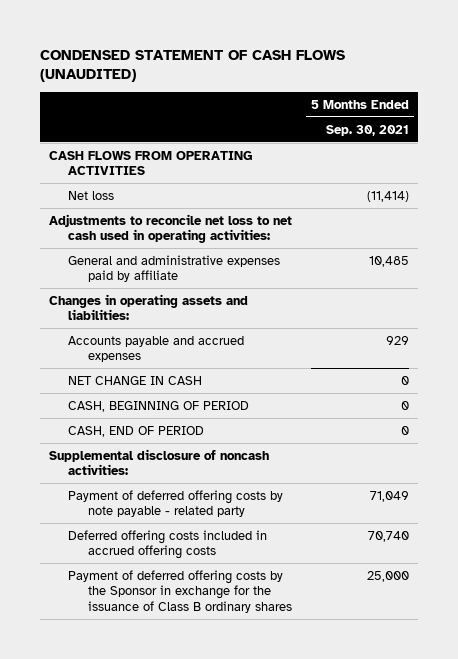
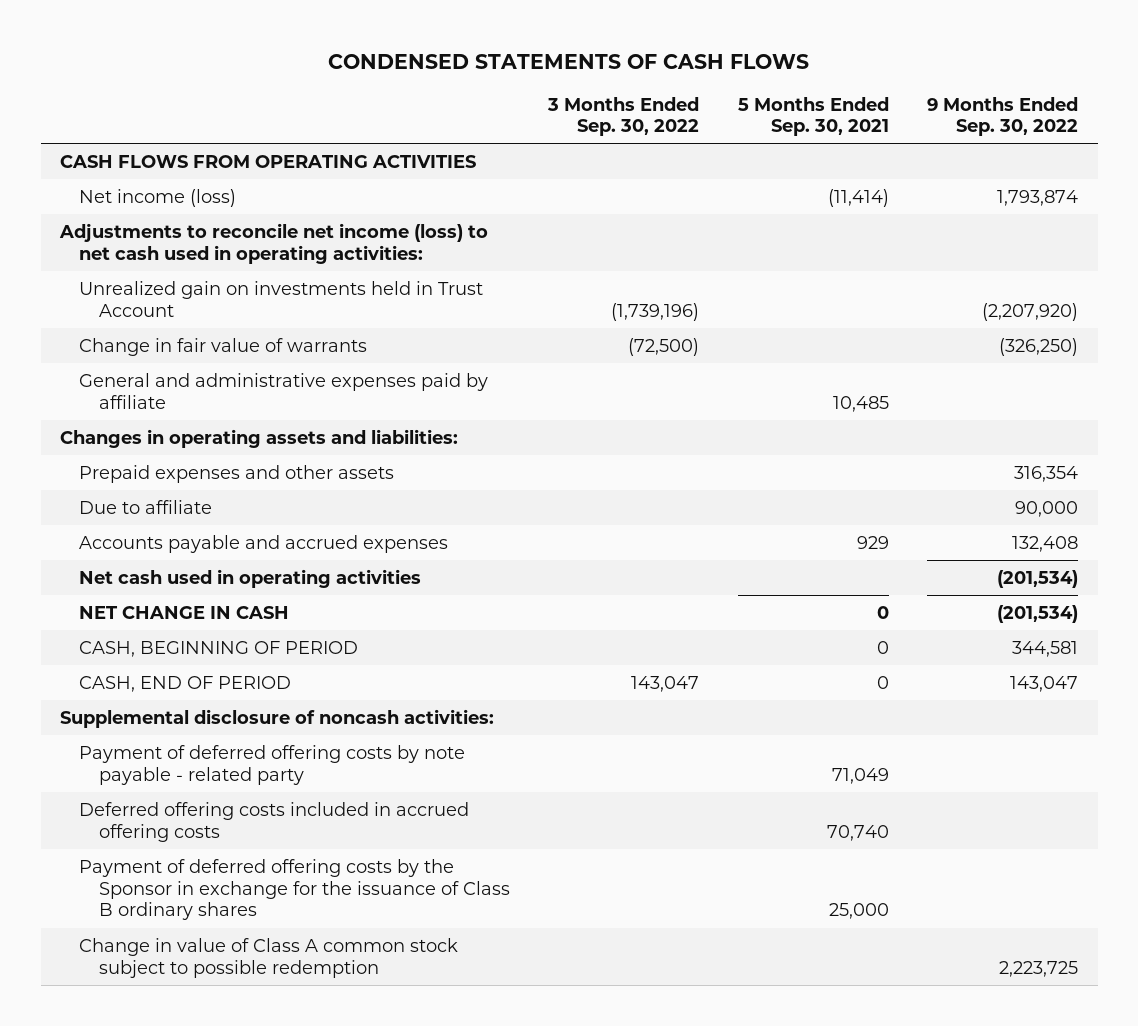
- CONDENSED STATEMENT OF CASH FLOWS (UNAUDITED)
+ CONDENSED STATEMENTS OF CASH FLOWS
- | 5 Months Ended Sep. 30, 2021
+ | 3 Months Ended Sep. 30, 2022 | 5 Months Ended Sep. 30, 2021 | 9 Months Ended Sep. 30, 2022
- Net loss | (11,414)
- Adjustments to reconcile net loss to net cash used in operating activities:
+ Net income (loss) | | (11,414) | 1,793,874
+ Adjustments to reconcile net income (loss) to net cash used in operating activities:
+ Unrealized gain on investments held in Trust Account | (1,739,196) | | (2,207,920)
+ Change in fair value of warrants | (72,500) | | (326,250)
+ Prepaid expenses and other assets | | | 316,354
+ Due to affiliate | | | 90,000
+ Net cash used in operating activities | | | (201,534)
+ Change in value of Class A common stock subject to possible redemption | | | 2,223,725

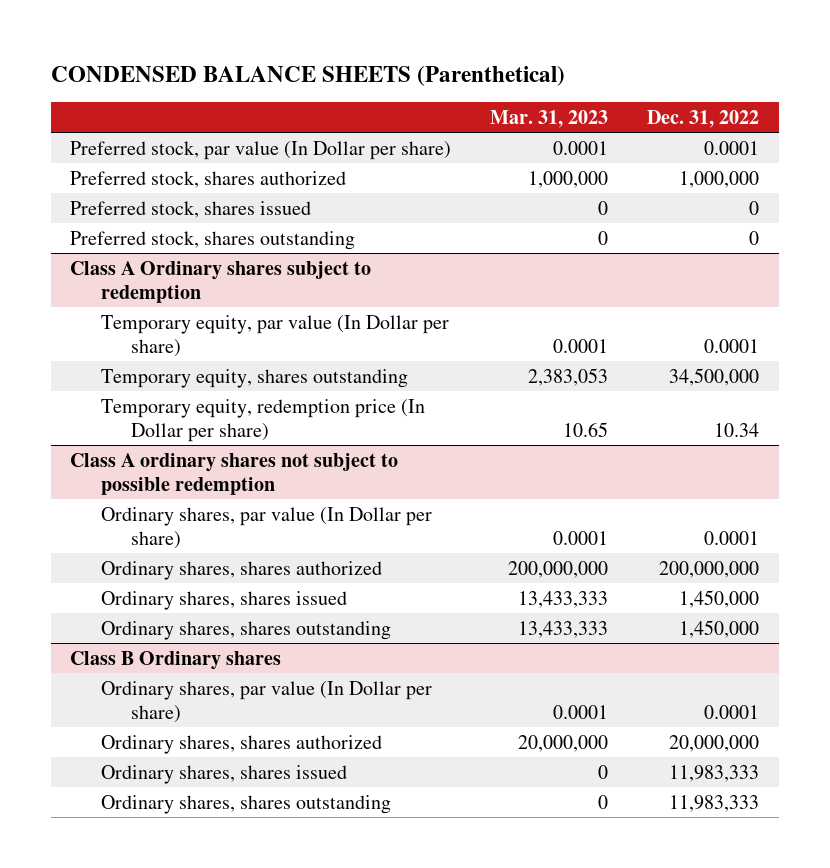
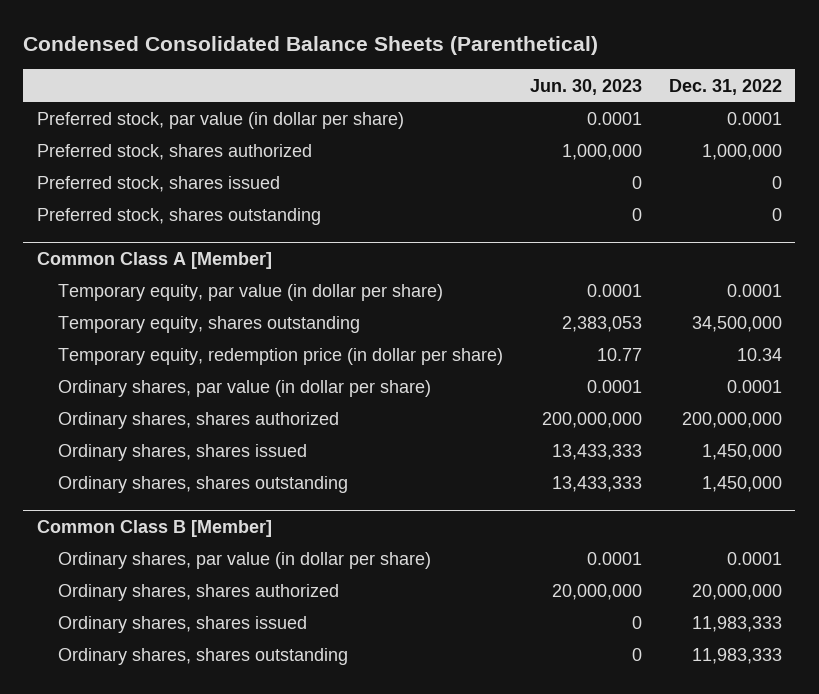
- CONDENSED BALANCE SHEETS (Parenthetical)
+ Condensed Consolidated Balance Sheets (Parenthetical)
- | Mar. 31, 2023 | Dec. 31, 2022
+ | Jun. 30, 2023 | Dec. 31, 2022
- Preferred stock, par value (In Dollar per share) | 0.0001 | 0.0001
+ Preferred stock, par value (in dollar per share) | 0.0001 | 0.0001
- Class A Ordinary shares subject to redemption
- Temporary equity, par value (In Dollar per share) | 0.0001 | 0.0001
+ Common Class A [Member]
+ Temporary equity, par value (in dollar per share) | 0.0001 | 0.0001
- Temporary equity, redemption price (In Dollar per share) | 10.65 | 10.34
- Class A ordinary shares not subject to possible redemption
- Ordinary shares, par value (In Dollar per share) | 0.0001 | 0.0001
+ Temporary equity, redemption price (in dollar per share) | 10.77 | 10.34
+ Ordinary shares, par value (in dollar per share) | 0.0001 | 0.0001
- Class B Ordinary shares
- Ordinary shares, par value (In Dollar per share) | 0.0001 | 0.0001
+ Common Class B [Member]
+ Ordinary shares, par value (in dollar per share) | 0.0001 | 0.0001

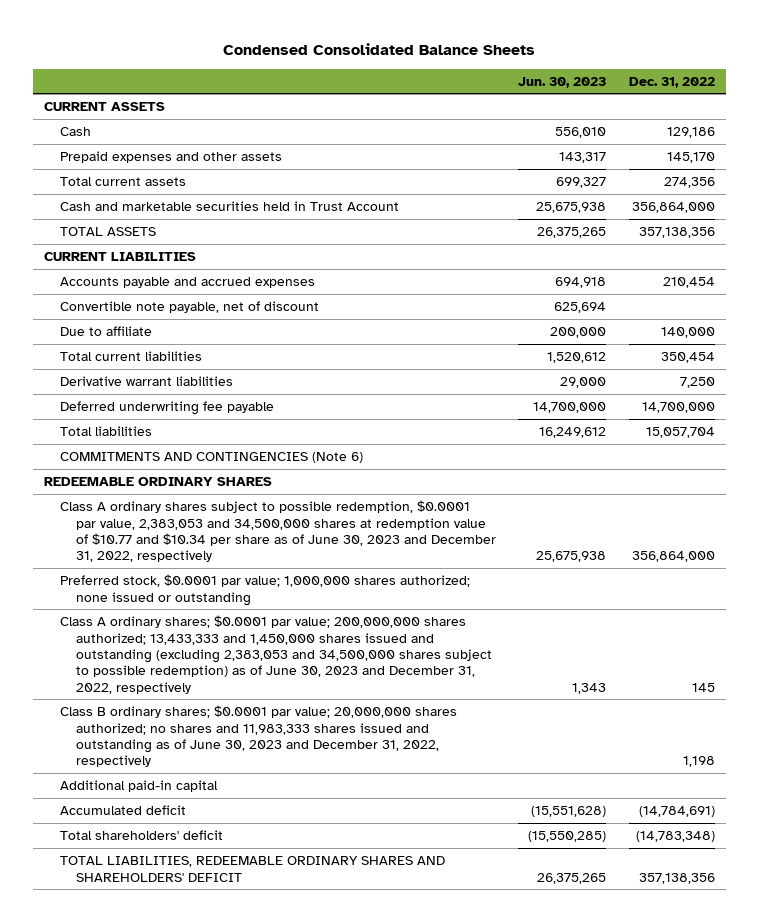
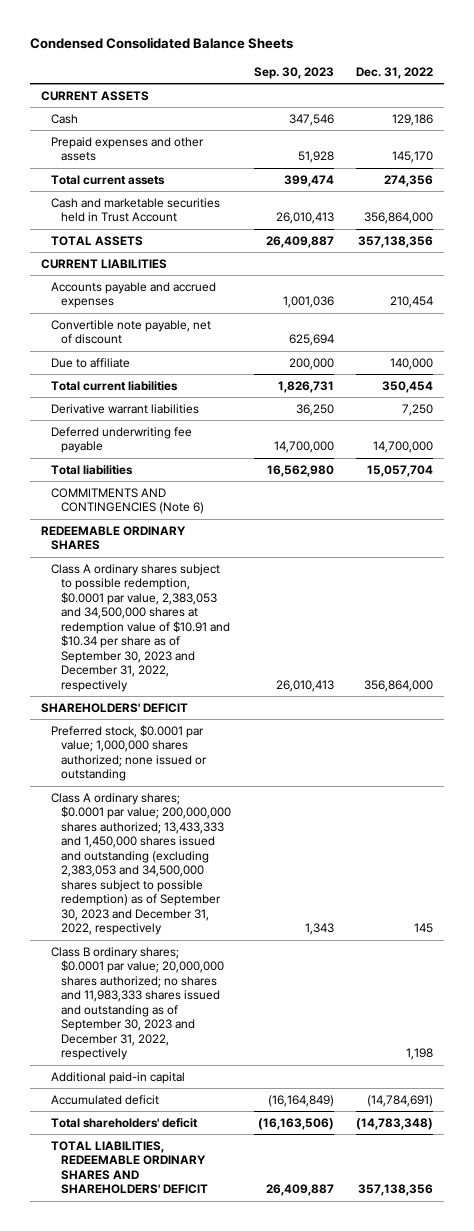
- | Jun. 30, 2023 | Dec. 31, 2022
+ | Sep. 30, 2023 | Dec. 31, 2022
- Class A ordinary shares subject to possible redemption, $0.0001 par value, 2,383,053 and 34,500,000 shares at redemption value of $10.77 and $10.34 per share as of June 30, 2023 and December 31, 2022, respectively | 25,675,938 | 356,864,000
+ Class A ordinary shares subject to possible redemption, $0.0001 par value, 2,383,053 and 34,500,000 shares at redemption value of $10.91 and $10.34 per share as of September 30, 2023 and December 31, 2022, respectively | 26,010,413 | 356,864,000
+ SHAREHOLDERS' DEFICIT
- Class A ordinary shares; $0.0001 par value; 200,000,000 shares authorized; 13,433,333 and 1,450,000 shares issued and outstanding (excluding 2,383,053 and 34,500,000 shares subject to possible redemption) as of June 30, 2023 and December 31, 2022, respectively | 1,343 | 145
- Class B ordinary shares; $0.0001 par value; 20,000,000 shares authorized; no shares and 11,983,333 shares issued and outstanding as of June 30, 2023 and December 31, 2022, respectively | | 1,198
+ Class A ordinary shares; $0.0001 par value; 200,000,000 shares authorized; 13,433,333 and 1,450,000 shares issued and outstanding (excluding 2,383,053 and 34,500,000 shares subject to possible redemption) as of September 30, 2023 and December 31, 2022, respectively | 1,343 | 145
+ Class B ordinary shares; $0.0001 par value; 20,000,000 shares authorized; no shares and 11,983,333 shares issued and outstanding as of September 30, 2023 and December 31, 2022, respectively | | 1,198

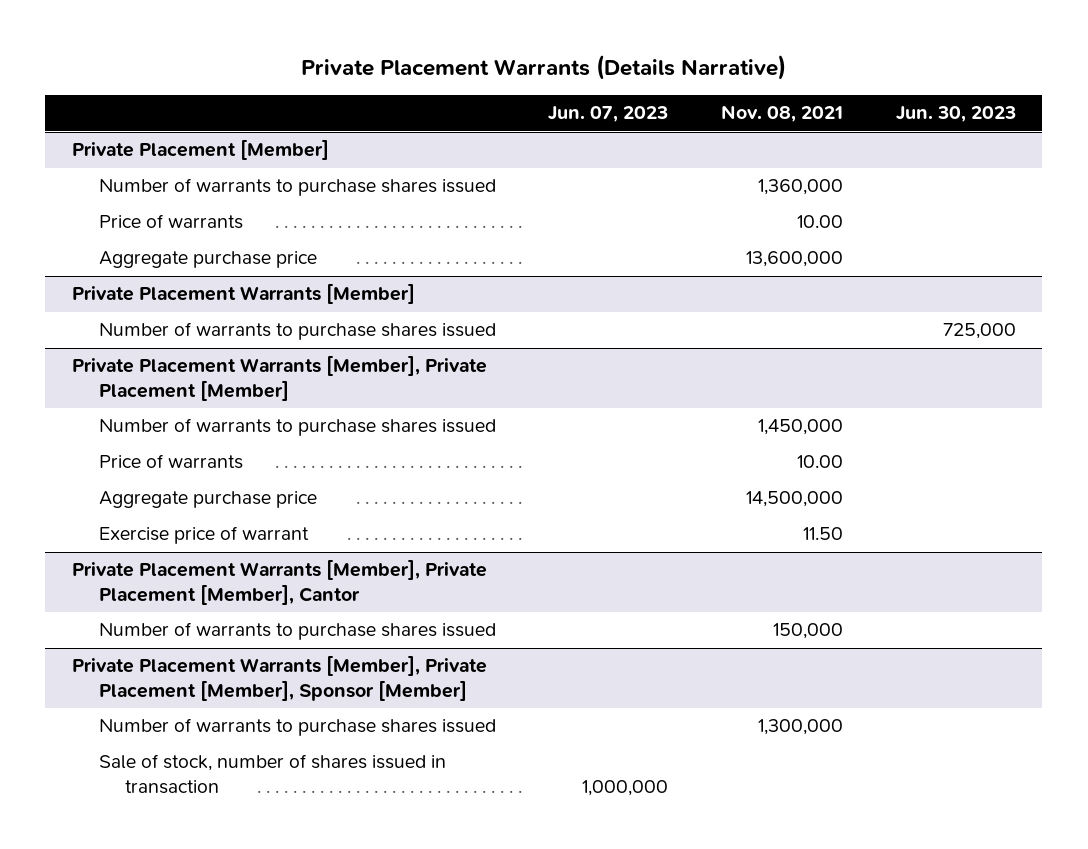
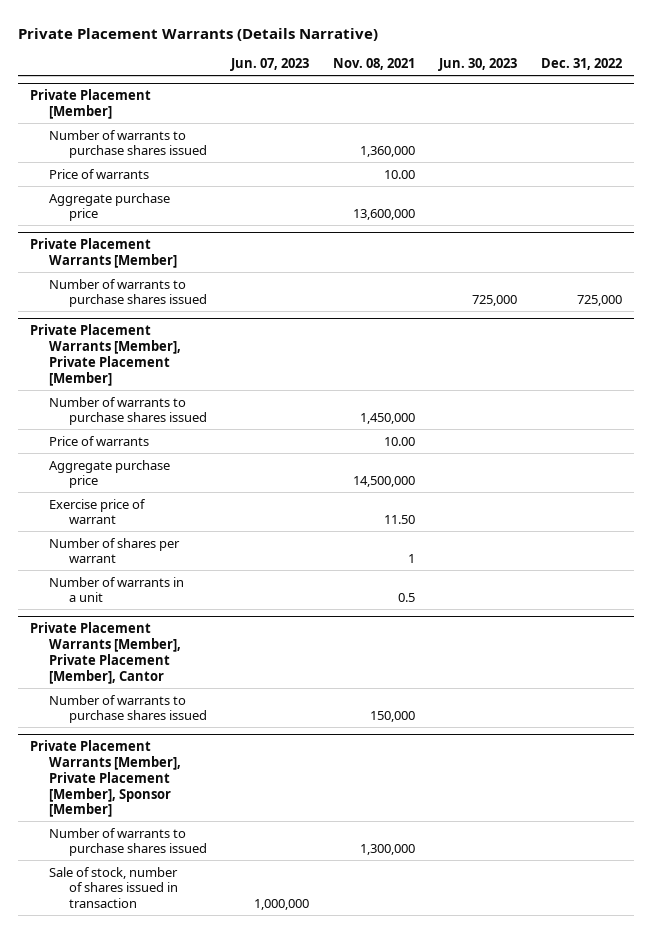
- | Jun. 07, 2023 | Nov. 08, 2021 | Jun. 30, 2023
+ | Jun. 07, 2023 | Nov. 08, 2021 | Jun. 30, 2023 | Dec. 31, 2022
@ Private Placement Warrants [Member], Private Placement [Member]
+ Number of shares per warrant | | 1 | |
+ Number of warrants in a unit | | 0.5 | |

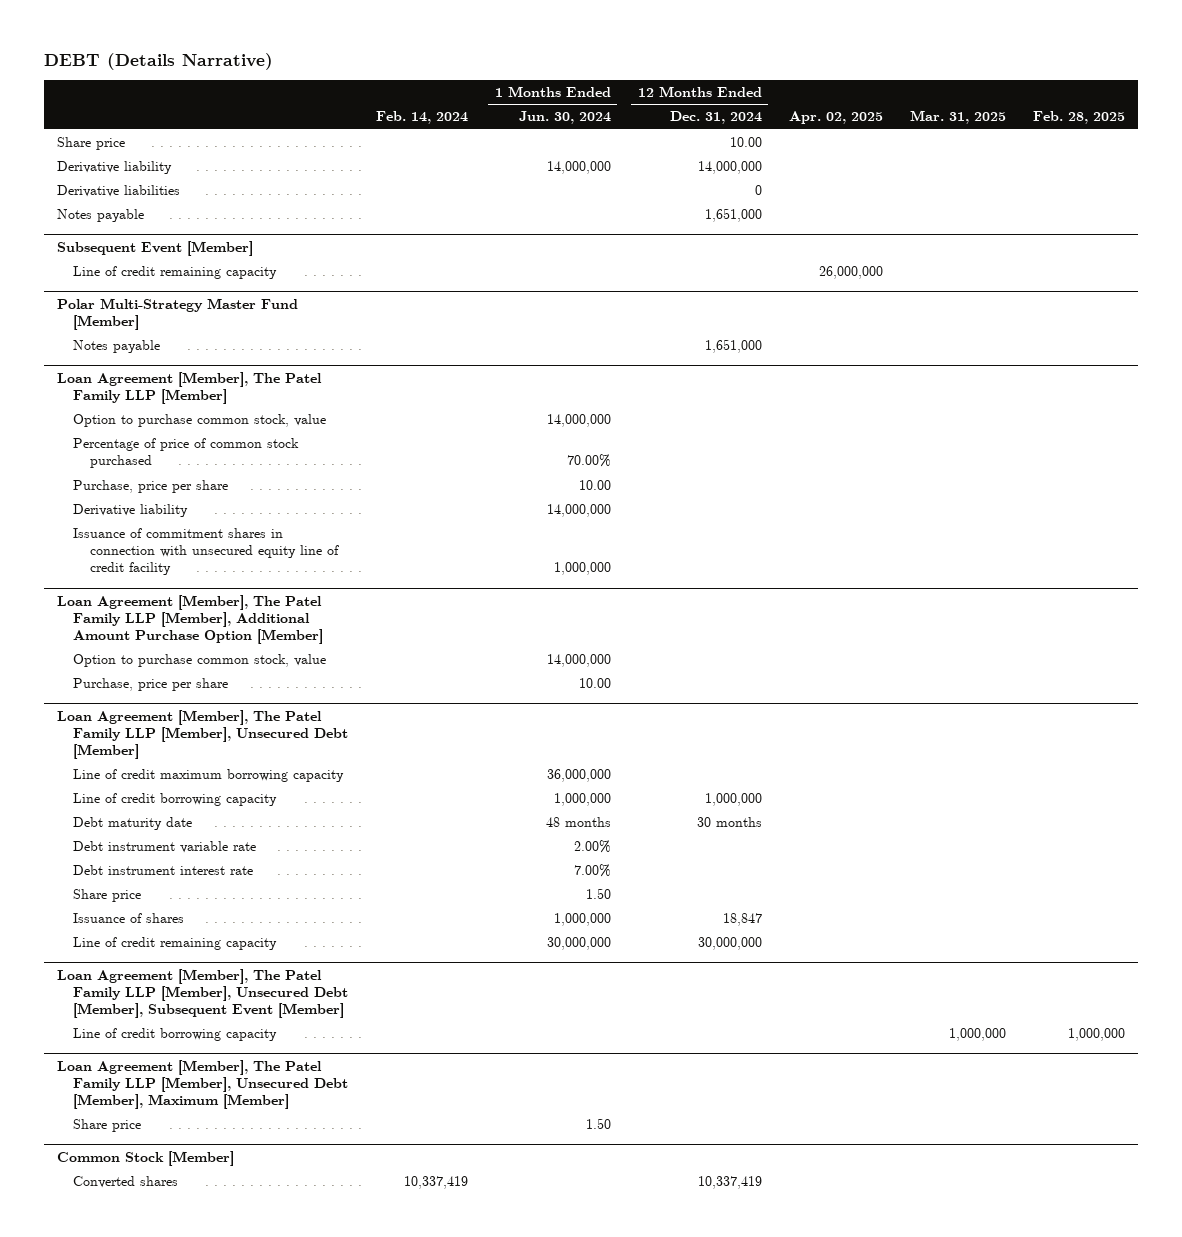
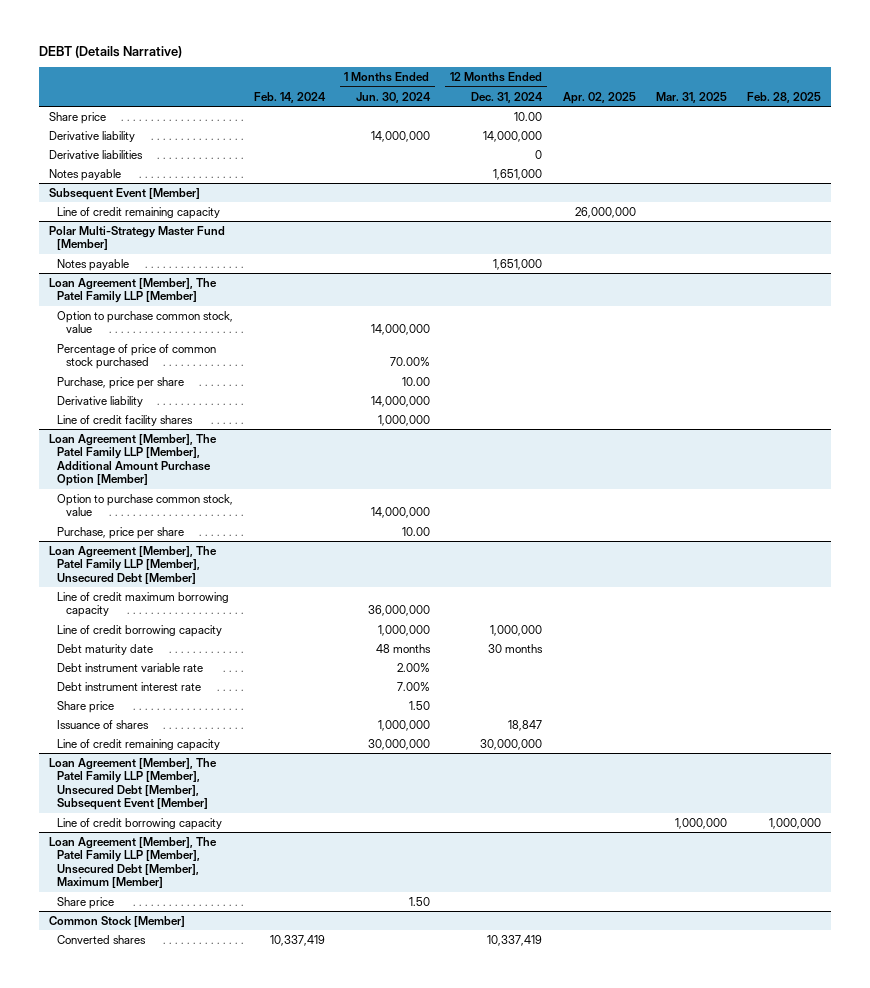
@ Loan Agreement [Member], The Patel Family LLP [Member]
- Issuance of commitment shares in connection with unsecured equity line of credit facility | | 1,000,000 | | | |
+ Line of credit facility shares | | 1,000,000 | | | |

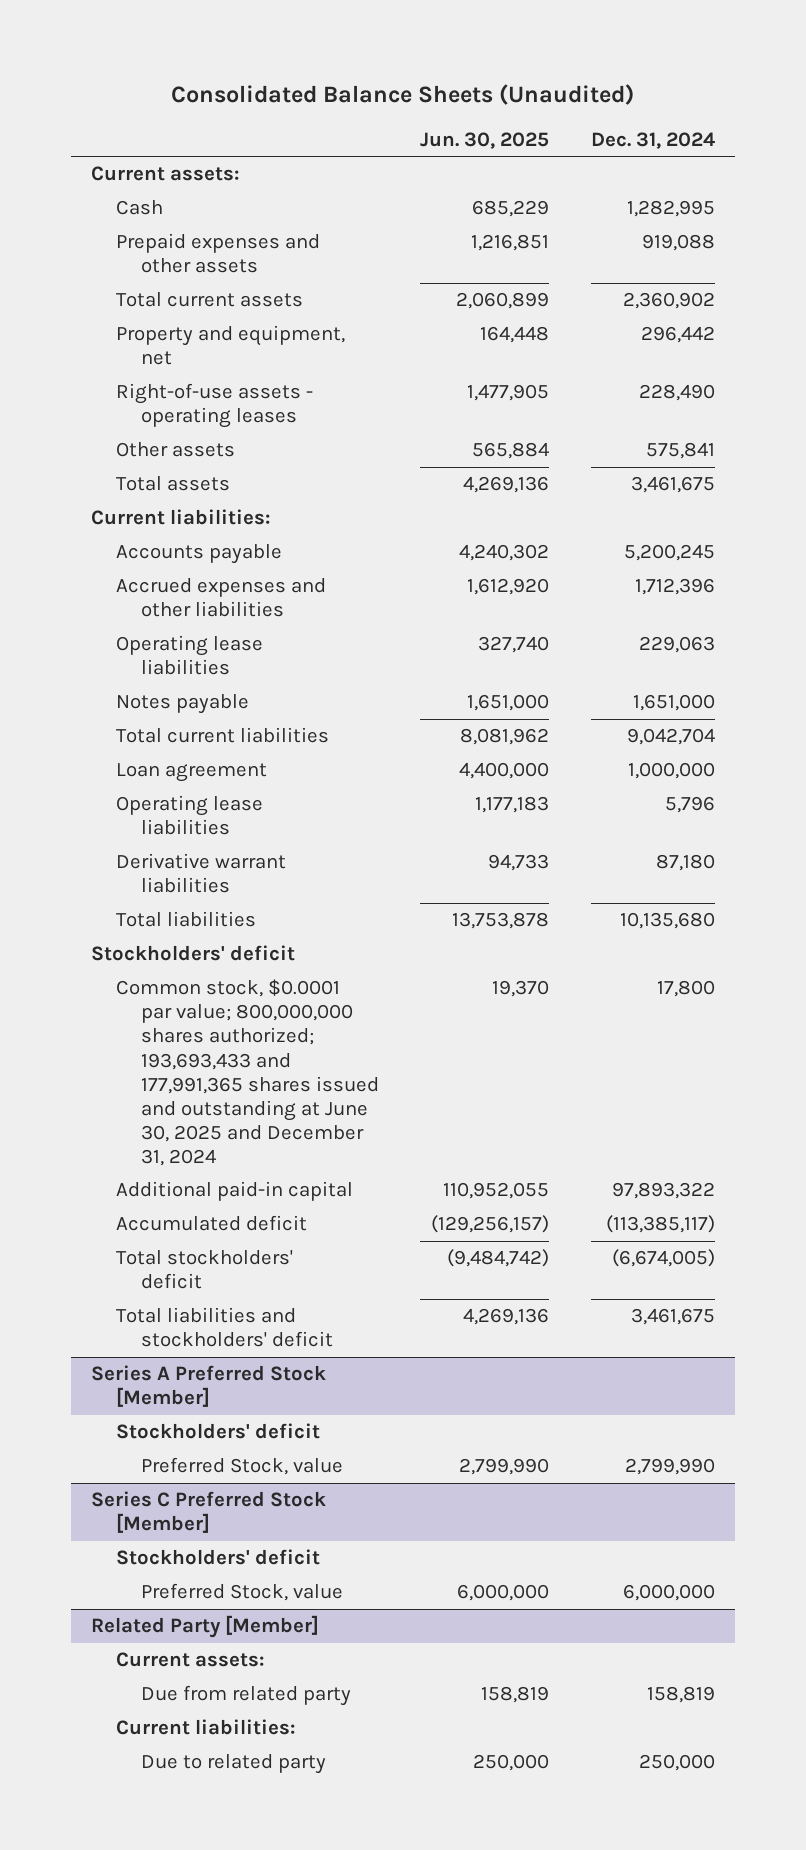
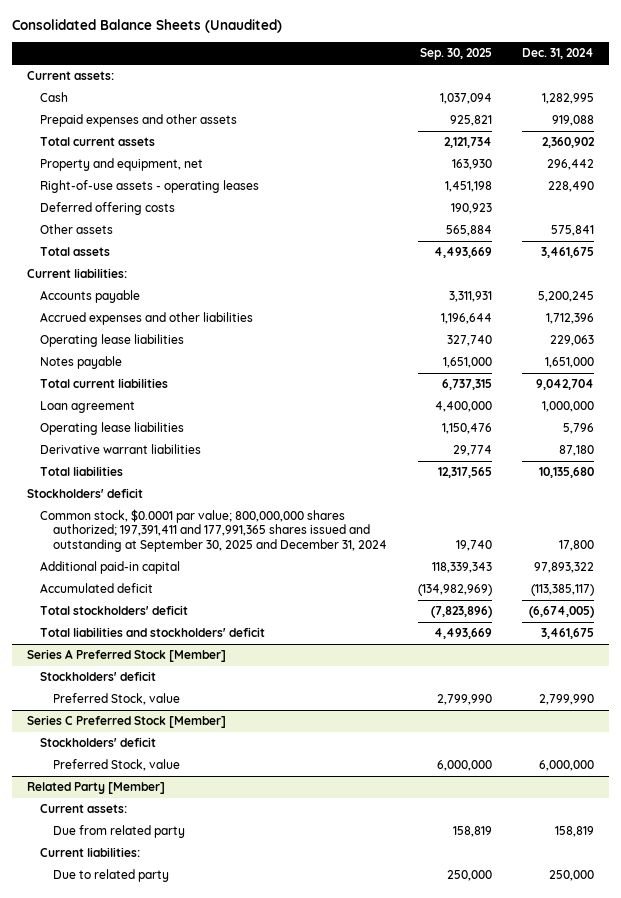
- | Jun. 30, 2025 | Dec. 31, 2024
+ | Sep. 30, 2025 | Dec. 31, 2024
+ Deferred offering costs | 190,923 |
- Common stock, $0.0001 par value; 800,000,000 shares authorized; 193,693,433 and 177,991,365 shares issued and outstanding at June 30, 2025 and December 31, 2024 | 19,370 | 17,800
+ Common stock, $0.0001 par value; 800,000,000 shares authorized; 197,391,411 and 177,991,365 shares issued and outstanding at September 30, 2025 and December 31, 2024 | 19,740 | 17,800

